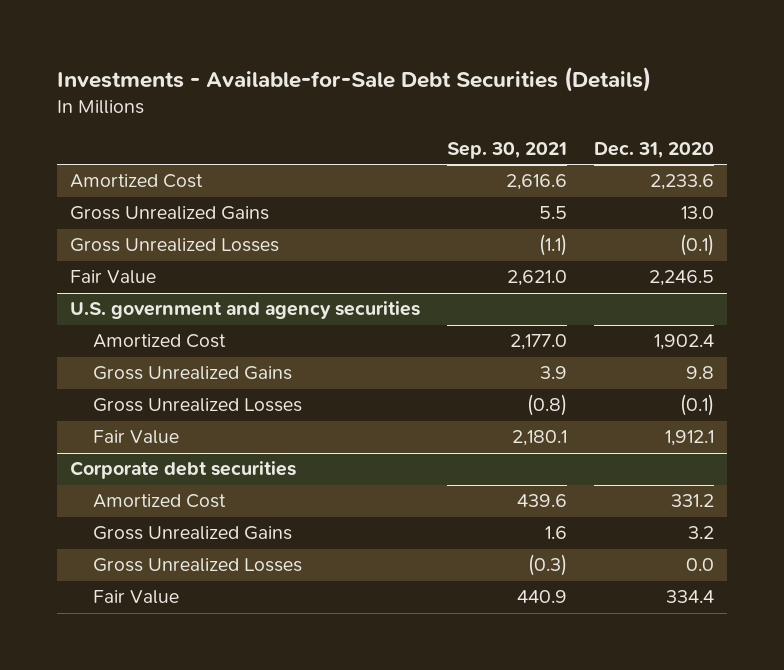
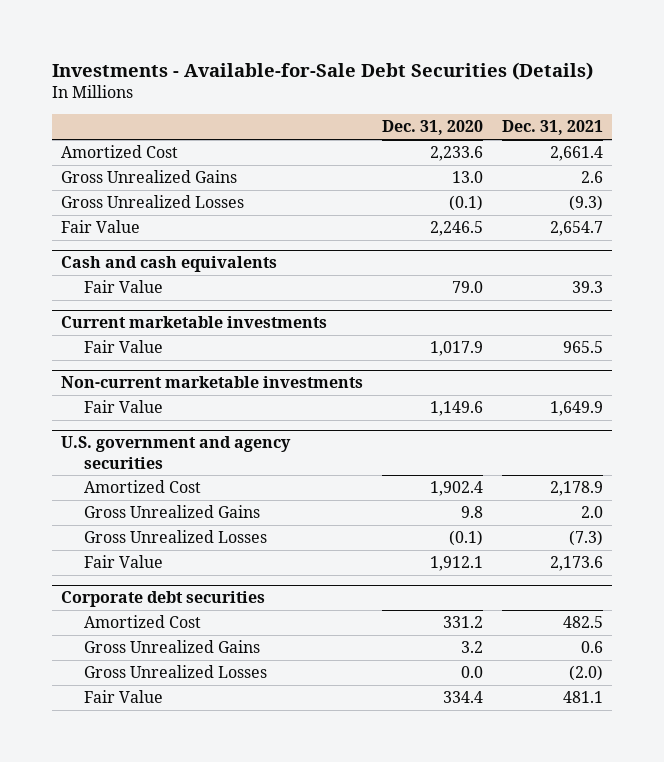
- | Sep. 30, 2021 | Dec. 31, 2020
+ | Dec. 31, 2020 | Dec. 31, 2021
+ Cash and cash equivalents
+ Fair Value | 79.0 | 39.3
+ Current marketable investments
+ Fair Value | 1,017.9 | 965.5
+ Non-current marketable investments
+ Fair Value | 1,149.6 | 1,649.9

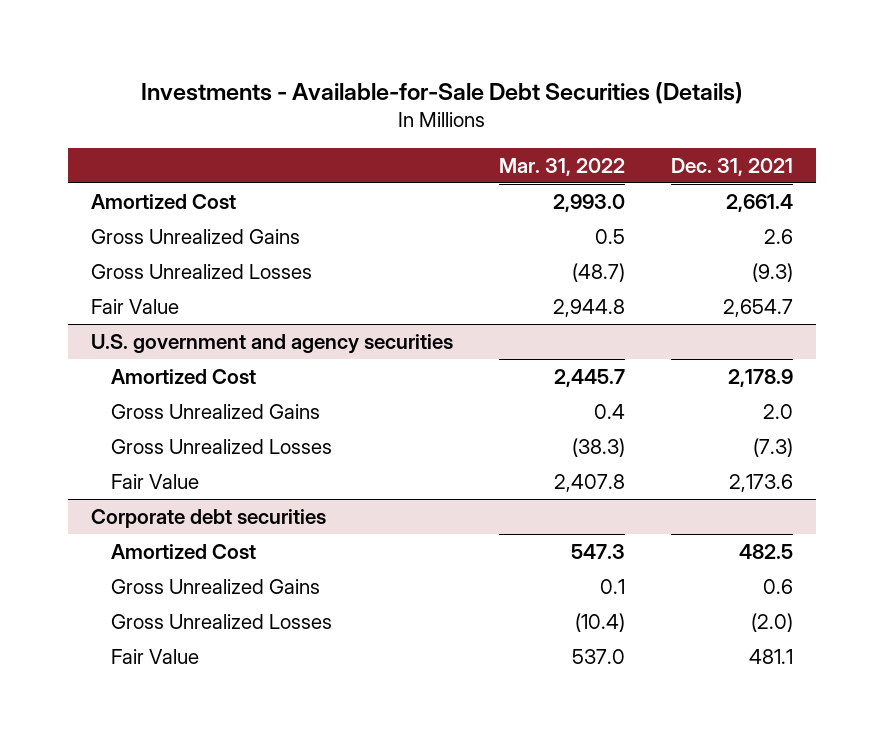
- | Dec. 31, 2020 | Dec. 31, 2021
+ | Mar. 31, 2022 | Dec. 31, 2021
- Cash and cash equivalents
- Fair Value | 79.0 | 39.3
- Current marketable investments
- Fair Value | 1,017.9 | 965.5
- Non-current marketable investments
- Fair Value | 1,149.6 | 1,649.9

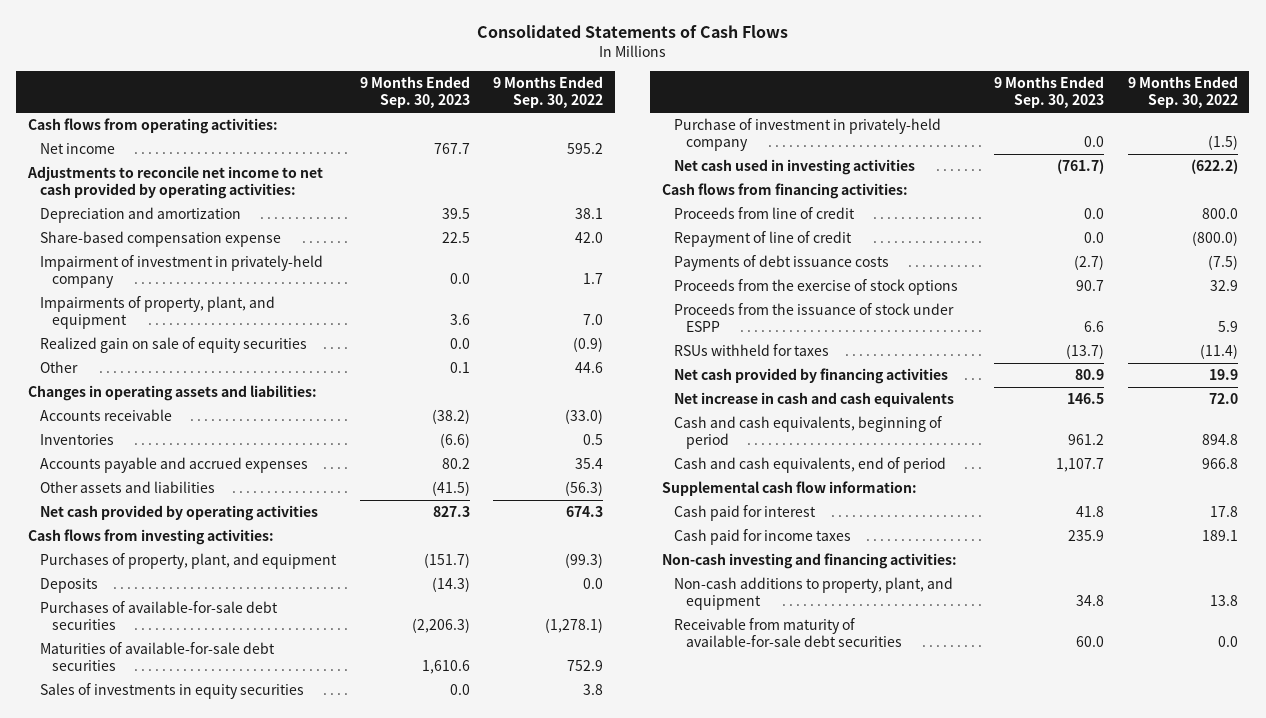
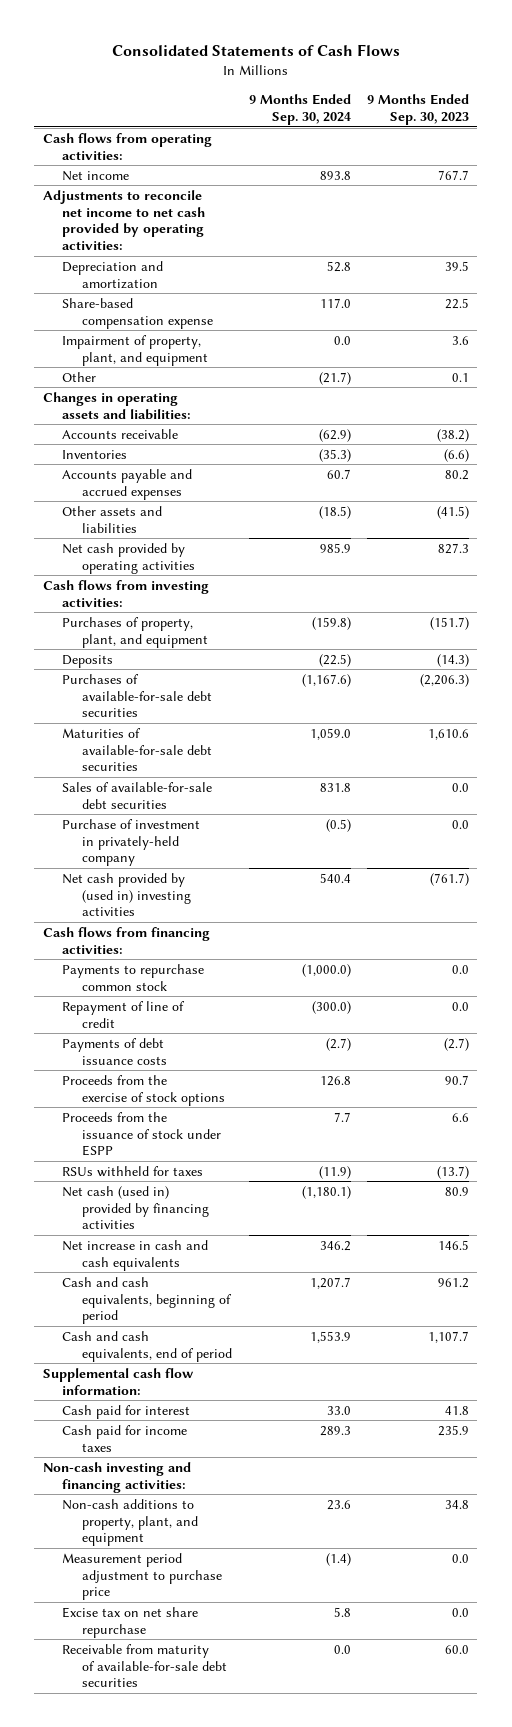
- | 9 Months Ended Sep. 30, 2023 | 9 Months Ended Sep. 30, 2022
+ | 9 Months Ended Sep. 30, 2024 | 9 Months Ended Sep. 30, 2023
- Impairment of investment in privately-held company | 0.0 | 1.7
- Impairments of property, plant, and equipment | 3.6 | 7.0
- Realized gain on sale of equity securities | 0.0 | (0.9)
+ Impairment of property, plant, and equipment | 0.0 | 3.6
- Sales of investments in equity securities | 0.0 | 3.8
+ Sales of available-for-sale debt securities | 831.8 | 0.0
- Net cash used in investing activities | (761.7) | (622.2)
+ Net cash provided by (used in) investing activities | 540.4 | (761.7)
- Proceeds from line of credit | 0.0 | 800.0
+ Payments to repurchase common stock | (1,000.0) | 0.0
- Net cash provided by financing activities | 80.9 | 19.9
+ Net cash (used in) provided by financing activities | (1,180.1) | 80.9
+ Measurement period adjustment to purchase price | (1.4) | 0.0
+ Excise tax on net share repurchase | 5.8 | 0.0

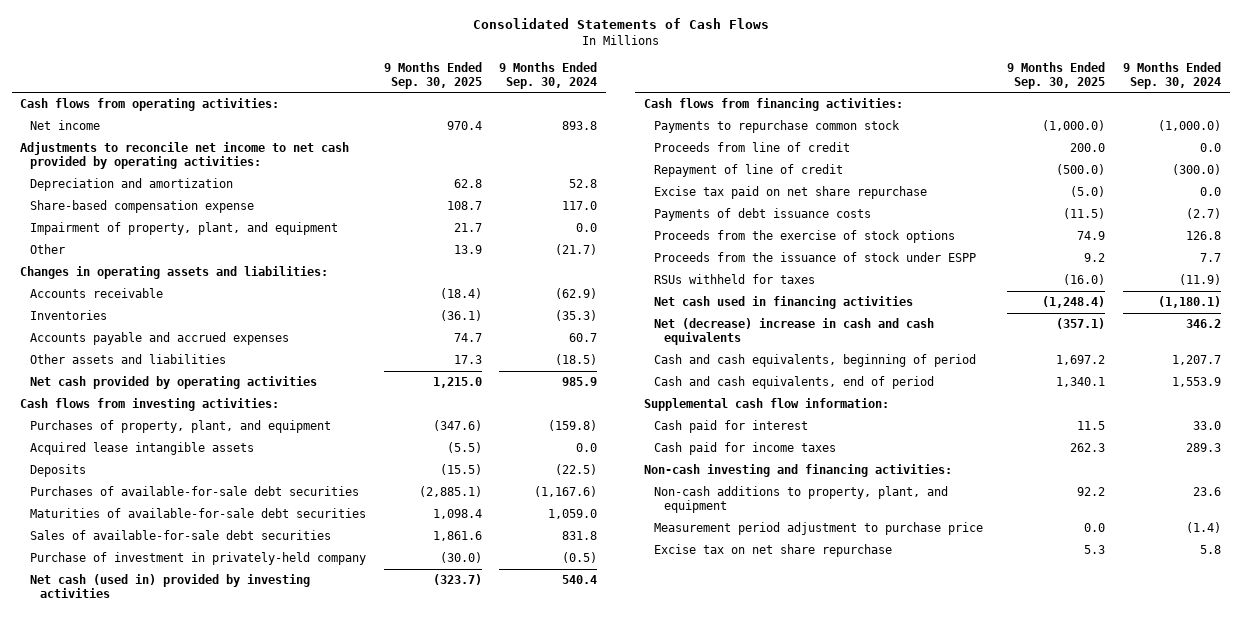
- | 9 Months Ended Sep. 30, 2024 | 9 Months Ended Sep. 30, 2023
+ | 9 Months Ended Sep. 30, 2025 | 9 Months Ended Sep. 30, 2024
+ Acquired lease intangible assets | (5.5) | 0.0
- Net cash provided by (used in) investing activities | 540.4 | (761.7)
+ Net cash (used in) provided by investing activities | (323.7) | 540.4
+ Proceeds from line of credit | 200.0 | 0.0
+ Excise tax paid on net share repurchase | (5.0) | 0.0
- Net cash (used in) provided by financing activities | (1,180.1) | 80.9
- Net increase in cash and cash equivalents | 346.2 | 146.5
+ Net cash used in financing activities | (1,248.4) | (1,180.1)
+ Net (decrease) increase in cash and cash equivalents | (357.1) | 346.2
- Receivable from maturity of available-for-sale debt securities | 0.0 | 60.0

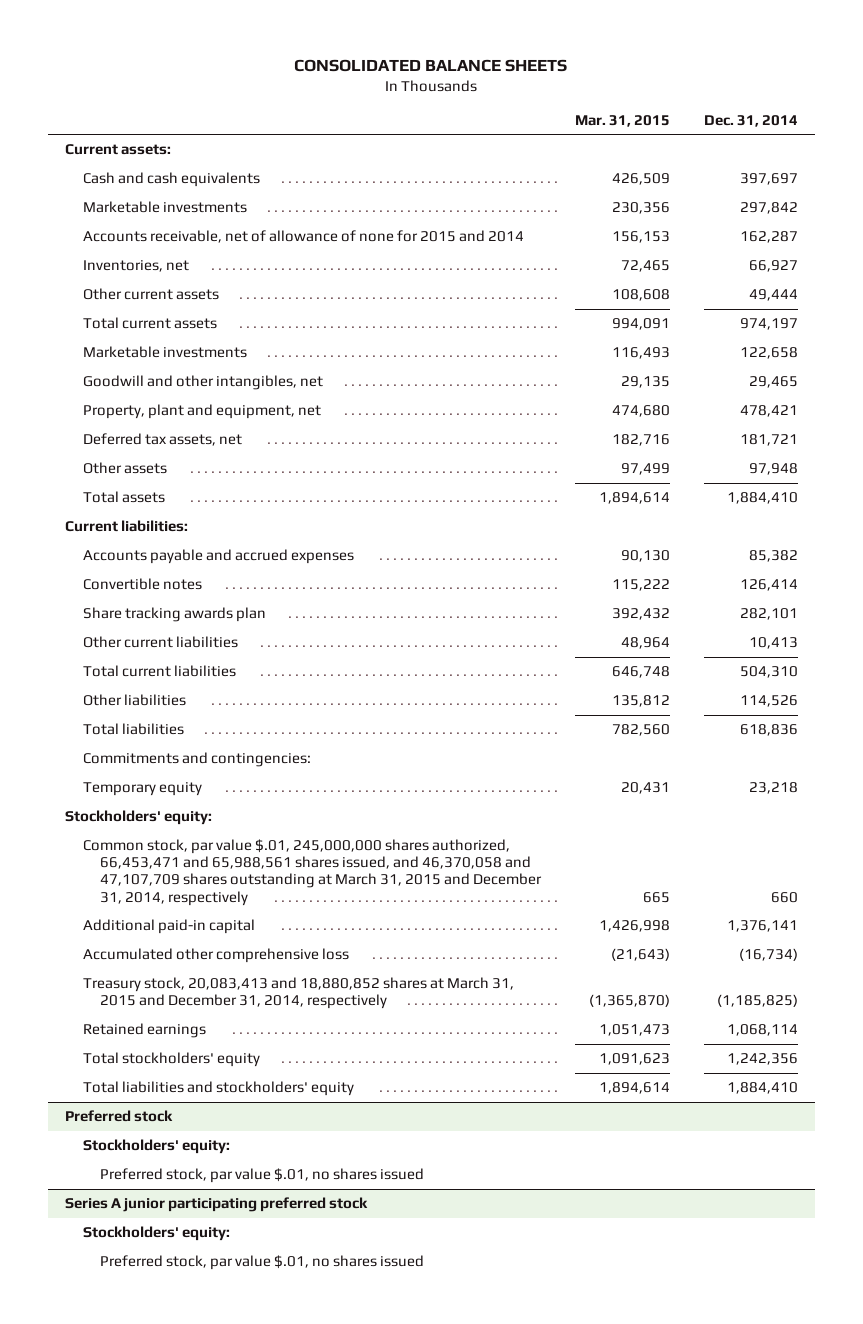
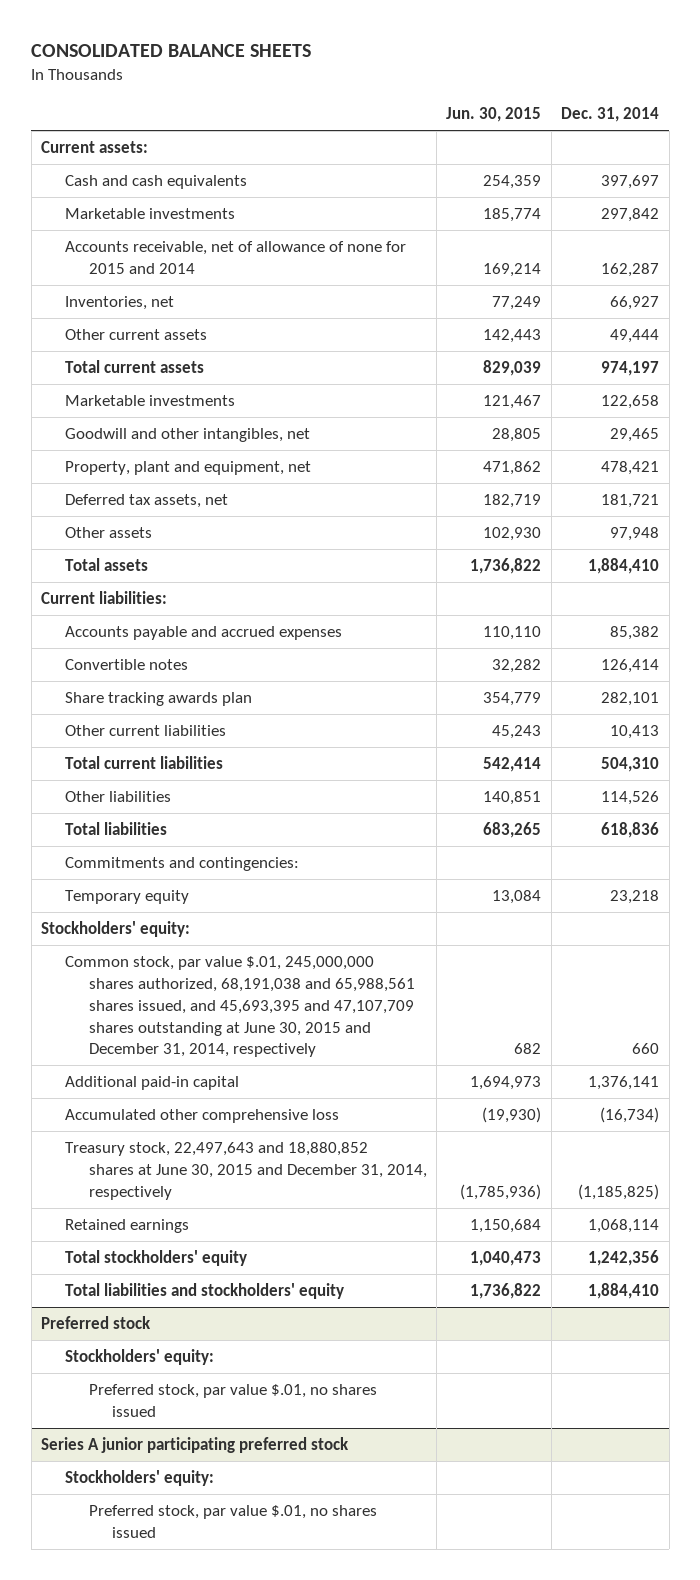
- | Mar. 31, 2015 | Dec. 31, 2014
+ | Jun. 30, 2015 | Dec. 31, 2014
- Common stock, par value $.01, 245,000,000 shares authorized, 66,453,471 and 65,988,561 shares issued, and 46,370,058 and 47,107,709 shares outstanding at March 31, 2015 and December 31, 2014, respectively | 665 | 660
+ Common stock, par value $.01, 245,000,000 shares authorized, 68,191,038 and 65,988,561 shares issued, and 45,693,395 and 47,107,709 shares outstanding at June 30, 2015 and December 31, 2014, respectively | 682 | 660
- Treasury stock, 20,083,413 and 18,880,852 shares at March 31, 2015 and December 31, 2014, respectively | (1,365,870) | (1,185,825)
+ Treasury stock, 22,497,643 and 18,880,852 shares at June 30, 2015 and December 31, 2014, respectively | (1,785,936) | (1,185,825)

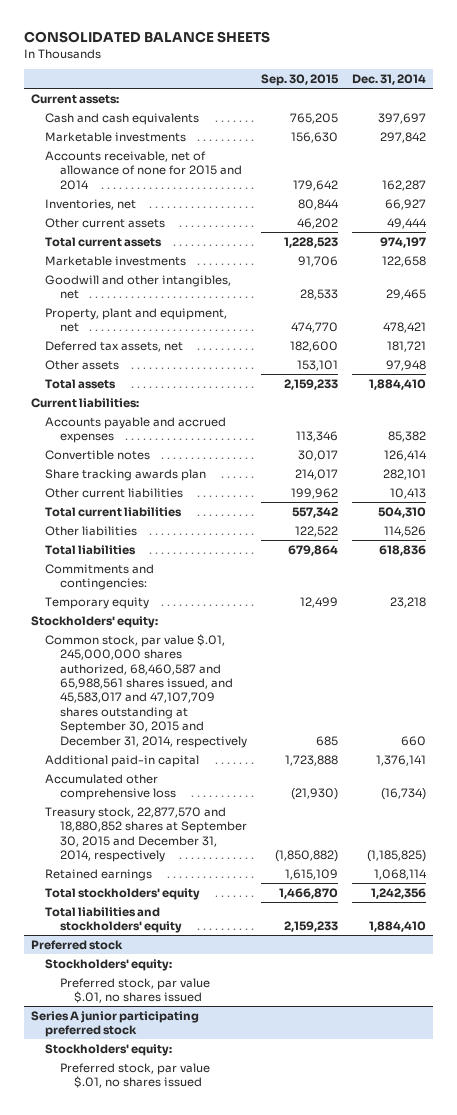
- | Jun. 30, 2015 | Dec. 31, 2014
+ | Sep. 30, 2015 | Dec. 31, 2014
- Common stock, par value $.01, 245,000,000 shares authorized, 68,191,038 and 65,988,561 shares issued, and 45,693,395 and 47,107,709 shares outstanding at June 30, 2015 and December 31, 2014, respectively | 682 | 660
+ Common stock, par value $.01, 245,000,000 shares authorized, 68,460,587 and 65,988,561 shares issued, and 45,583,017 and 47,107,709 shares outstanding at September 30, 2015 and December 31, 2014, respectively | 685 | 660
- Treasury stock, 22,497,643 and 18,880,852 shares at June 30, 2015 and December 31, 2014, respectively | (1,785,936) | (1,185,825)
+ Treasury stock, 22,877,570 and 18,880,852 shares at September 30, 2015 and December 31, 2014, respectively | (1,850,882) | (1,185,825)

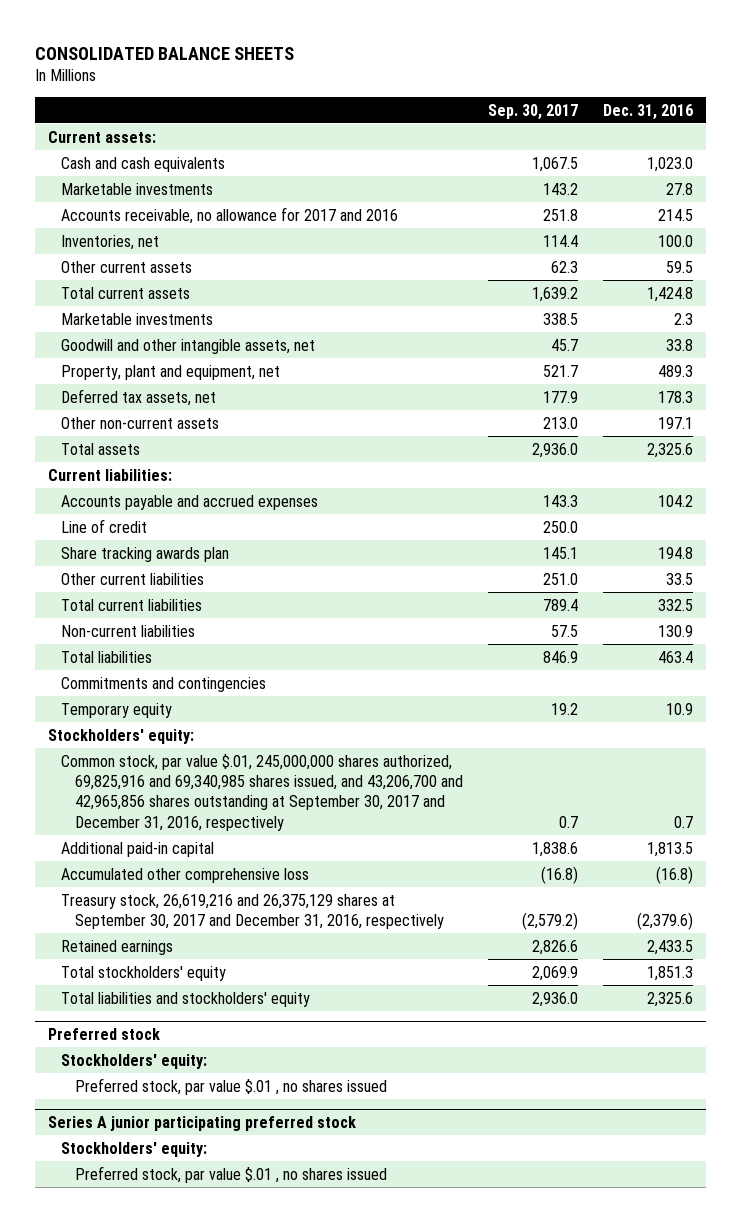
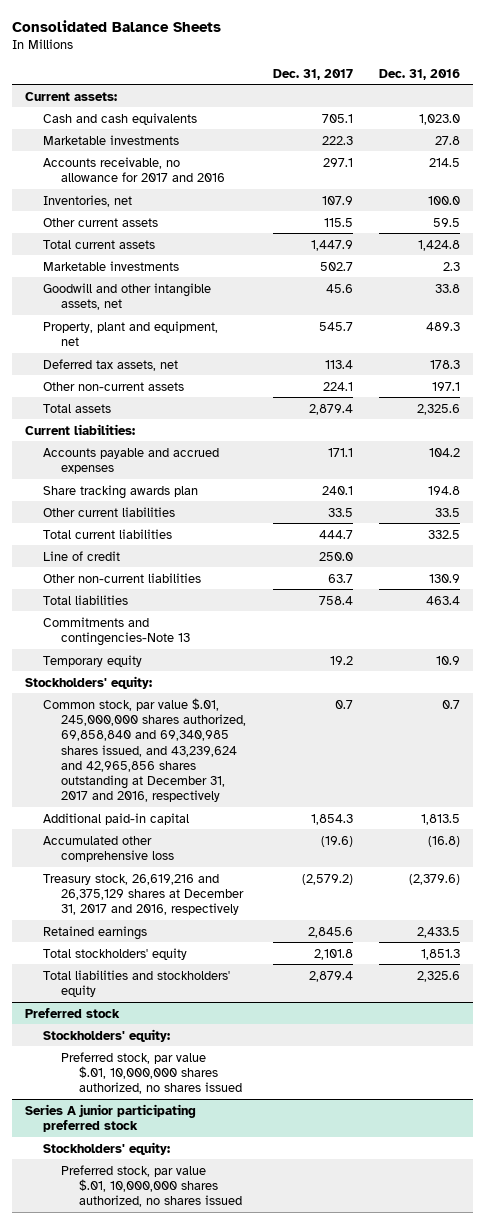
- CONSOLIDATED BALANCE SHEETS
+ Consolidated Balance Sheets
- | Sep. 30, 2017 | Dec. 31, 2016
+ | Dec. 31, 2017 | Dec. 31, 2016
- Non-current liabilities | 57.5 | 130.9
moved down: Line of credit | 250.0 |
+ Other non-current liabilities | 63.7 | 130.9
- Commitments and contingencies
+ Commitments and contingencies-Note 13
- Common stock, par value $.01, 245,000,000 shares authorized, 69,825,916 and 69,340,985 shares issued, and 43,206,700 and 42,965,856 shares outstanding at September 30, 2017 and December 31, 2016, respectively | 0.7 | 0.7
+ Common stock, par value $.01, 245,000,000 shares authorized, 69,858,840 and 69,340,985 shares issued, and 43,239,624 and 42,965,856 shares outstanding at December 31, 2017 and 2016, respectively | 0.7 | 0.7
- Treasury stock, 26,619,216 and 26,375,129 shares at September 30, 2017 and December 31, 2016, respectively | (2,579.2) | (2,379.6)
+ Treasury stock, 26,619,216 and 26,375,129 shares at December 31, 2017 and 2016, respectively | (2,579.2) | (2,379.6)
@ Preferred stock
- Preferred stock, par value $.01 , no shares issued
+ Preferred stock, par value $.01, 10,000,000 shares authorized, no shares issued
@ Series A junior participating preferred stock
- Preferred stock, par value $.01 , no shares issued
+ Preferred stock, par value $.01, 10,000,000 shares authorized, no shares issued

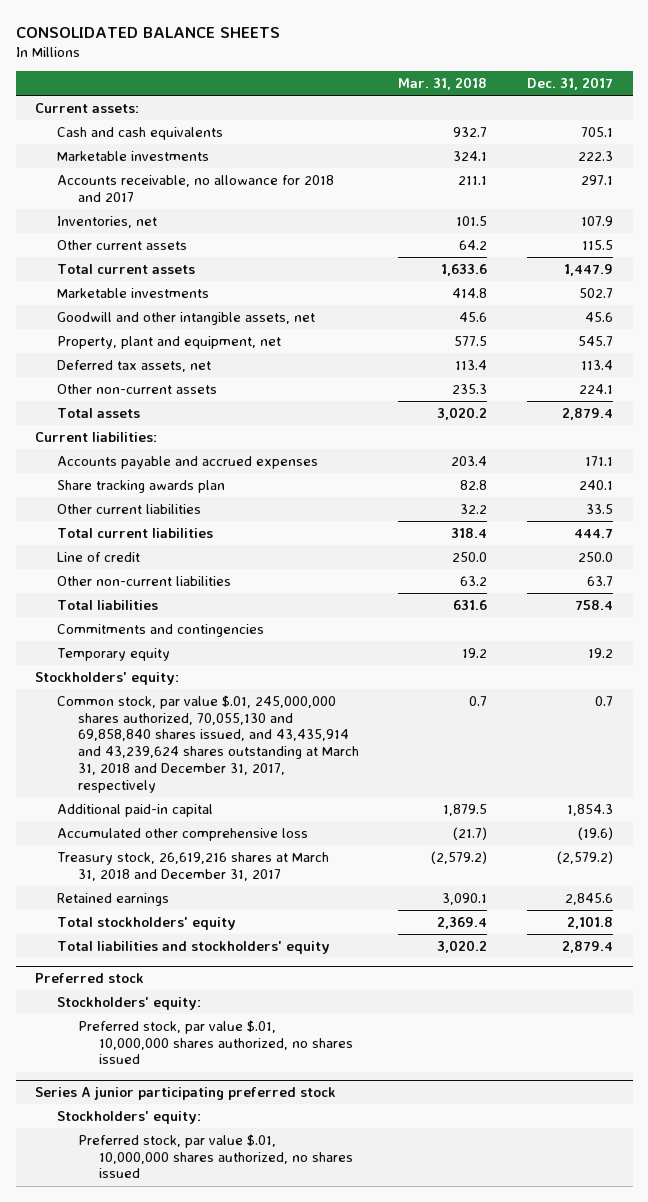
- Consolidated Balance Sheets
+ CONSOLIDATED BALANCE SHEETS
- | Dec. 31, 2017 | Dec. 31, 2016
+ | Mar. 31, 2018 | Dec. 31, 2017
- Accounts receivable, no allowance for 2017 and 2016 | 297.1 | 214.5
+ Accounts receivable, no allowance for 2018 and 2017 | 211.1 | 297.1
- Commitments and contingencies-Note 13
+ Commitments and contingencies
- Common stock, par value $.01, 245,000,000 shares authorized, 69,858,840 and 69,340,985 shares issued, and 43,239,624 and 42,965,856 shares outstanding at December 31, 2017 and 2016, respectively | 0.7 | 0.7
+ Common stock, par value $.01, 245,000,000 shares authorized, 70,055,130 and 69,858,840 shares issued, and 43,435,914 and 43,239,624 shares outstanding at March 31, 2018 and December 31, 2017, respectively | 0.7 | 0.7
- Treasury stock, 26,619,216 and 26,375,129 shares at December 31, 2017 and 2016, respectively | (2,579.2) | (2,379.6)
+ Treasury stock, 26,619,216 shares at March 31, 2018 and December 31, 2017 | (2,579.2) | (2,579.2)

